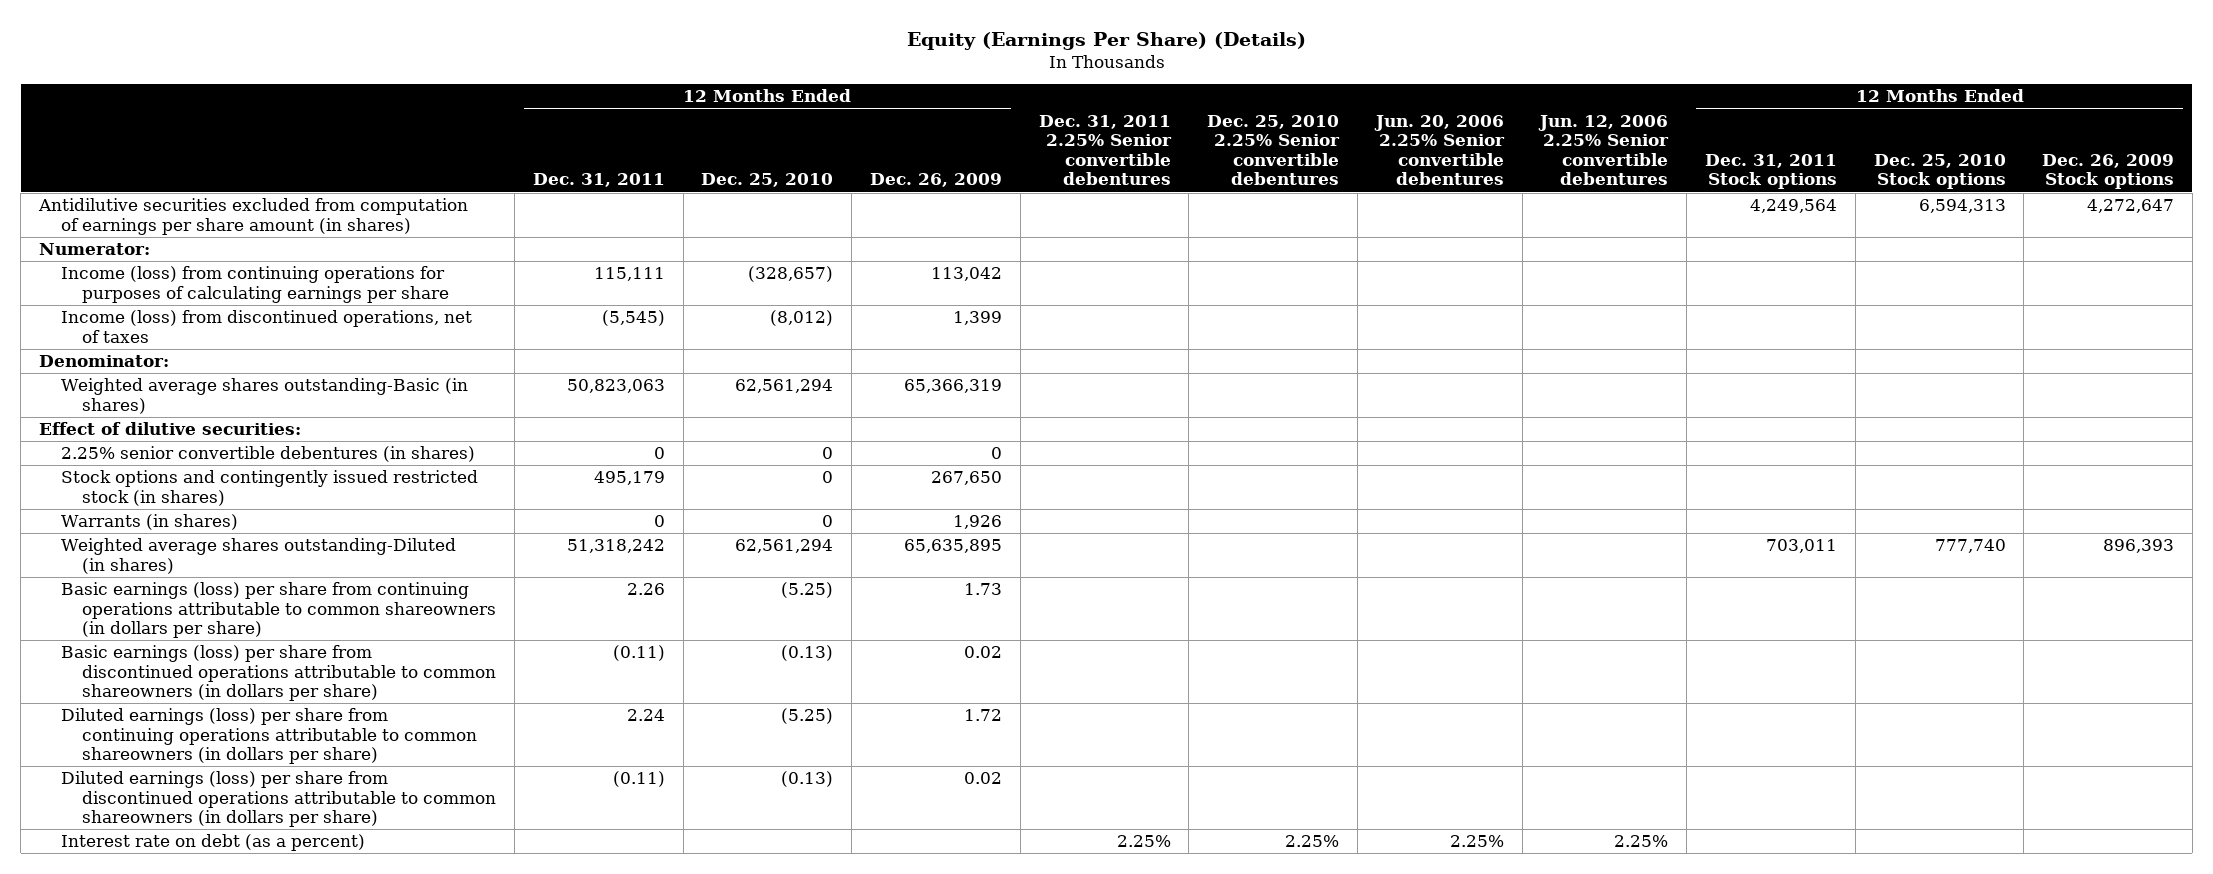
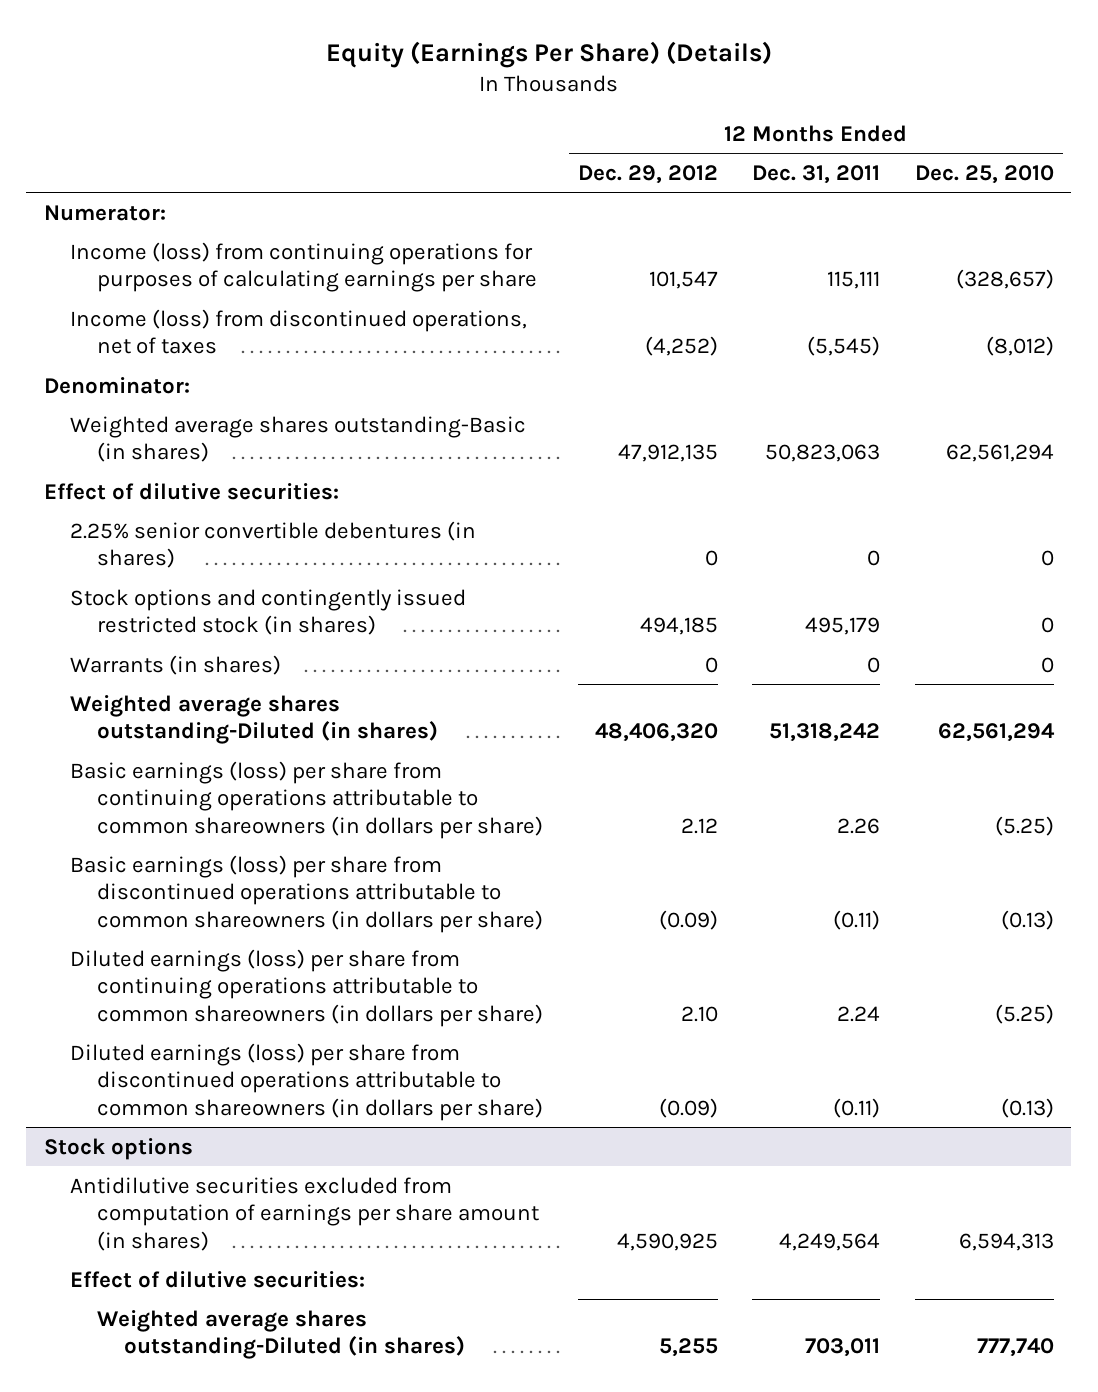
- | 12 Months Ended Dec. 31, 2011 | 12 Months Ended Dec. 25, 2010 | 12 Months Ended Dec. 26, 2009 | Dec. 31, 2011 2.25% Senior convertible debentures | Dec. 25, 2010 2.25% Senior convertible debentures | Jun. 20, 2006 2.25% Senior convertible debentures | Jun. 12, 2006 2.25% Senior convertible debentures | 12 Months Ended Dec. 31, 2011 Stock options | 12 Months Ended Dec. 25, 2010 Stock options | 12 Months Ended Dec. 26, 2009 Stock options
+ | 12 Months Ended Dec. 29, 2012 | 12 Months Ended Dec. 31, 2011 | 12 Months Ended Dec. 25, 2010
- Antidilutive securities excluded from computation of earnings per share amount (in shares) | | | | | | | | 4,249,564 | 6,594,313 | 4,272,647
- Interest rate on debt (as a percent) | | | | 2.25% | 2.25% | 2.25% | 2.25% | | |
+ Stock options
+ Antidilutive securities excluded from computation of earnings per share amount (in shares) | 4,590,925 | 4,249,564 | 6,594,313
+ Effect of dilutive securities:
+ Weighted average shares outstanding-Diluted (in shares) | 5,255 | 703,011 | 777,740

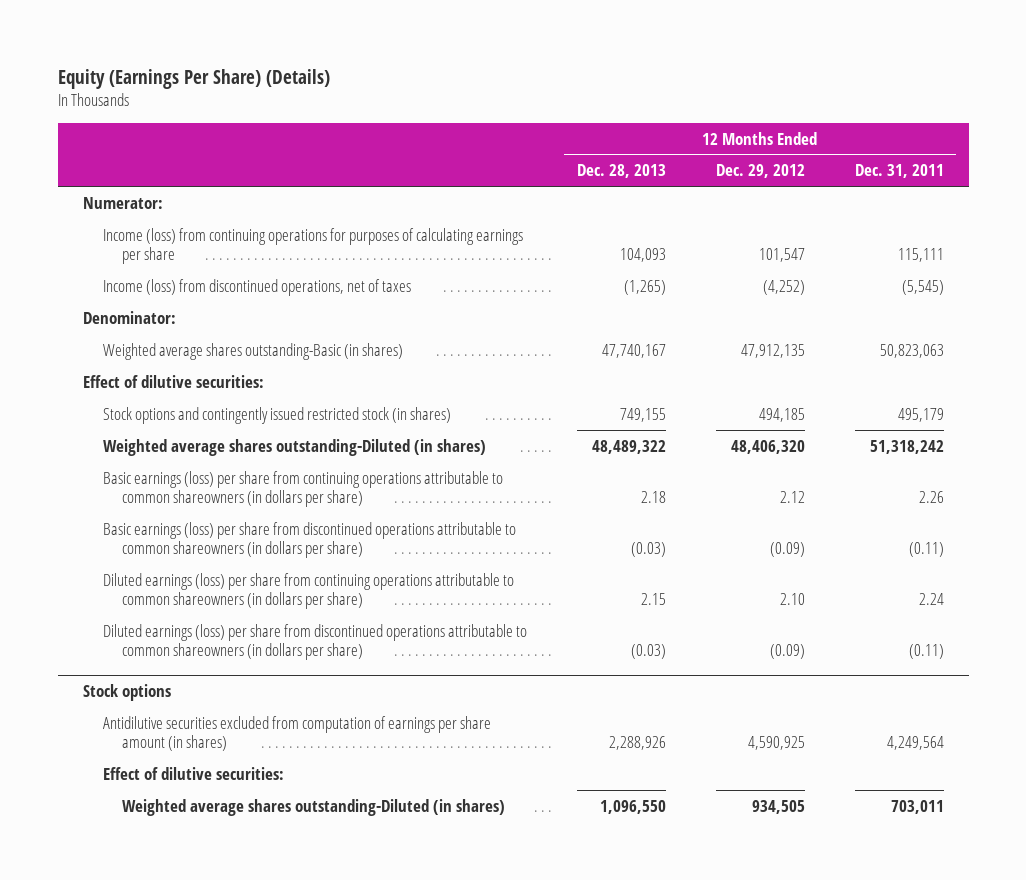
- | 12 Months Ended Dec. 29, 2012 | 12 Months Ended Dec. 31, 2011 | 12 Months Ended Dec. 25, 2010
+ | 12 Months Ended Dec. 28, 2013 | 12 Months Ended Dec. 29, 2012 | 12 Months Ended Dec. 31, 2011
- 2.25% senior convertible debentures (in shares) | 0 | 0 | 0
- Warrants (in shares) | 0 | 0 | 0
@ Stock options
- Weighted average shares outstanding-Diluted (in shares) | 5,255 | 703,011 | 777,740
+ Weighted average shares outstanding-Diluted (in shares) | 1,096,550 | 934,505 | 703,011

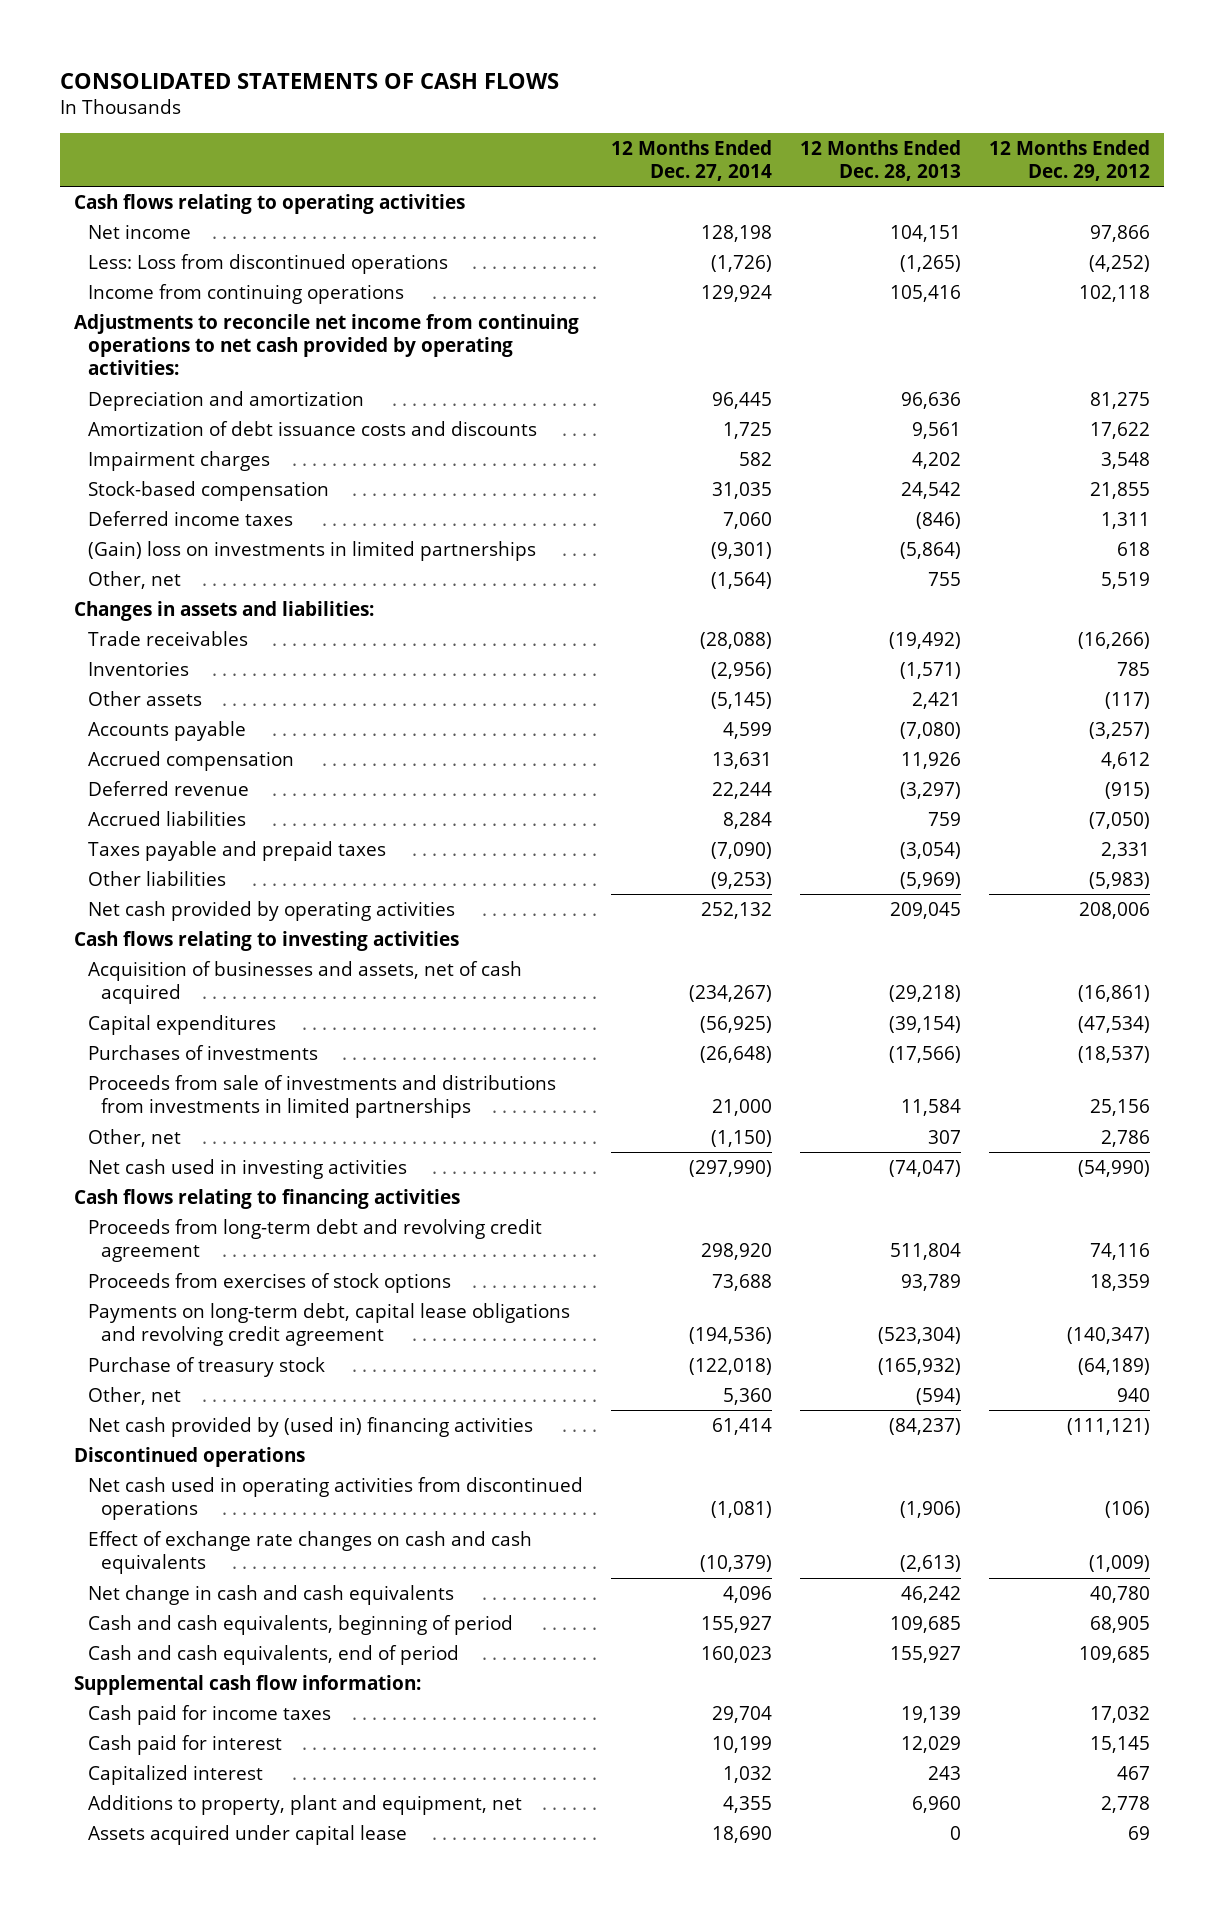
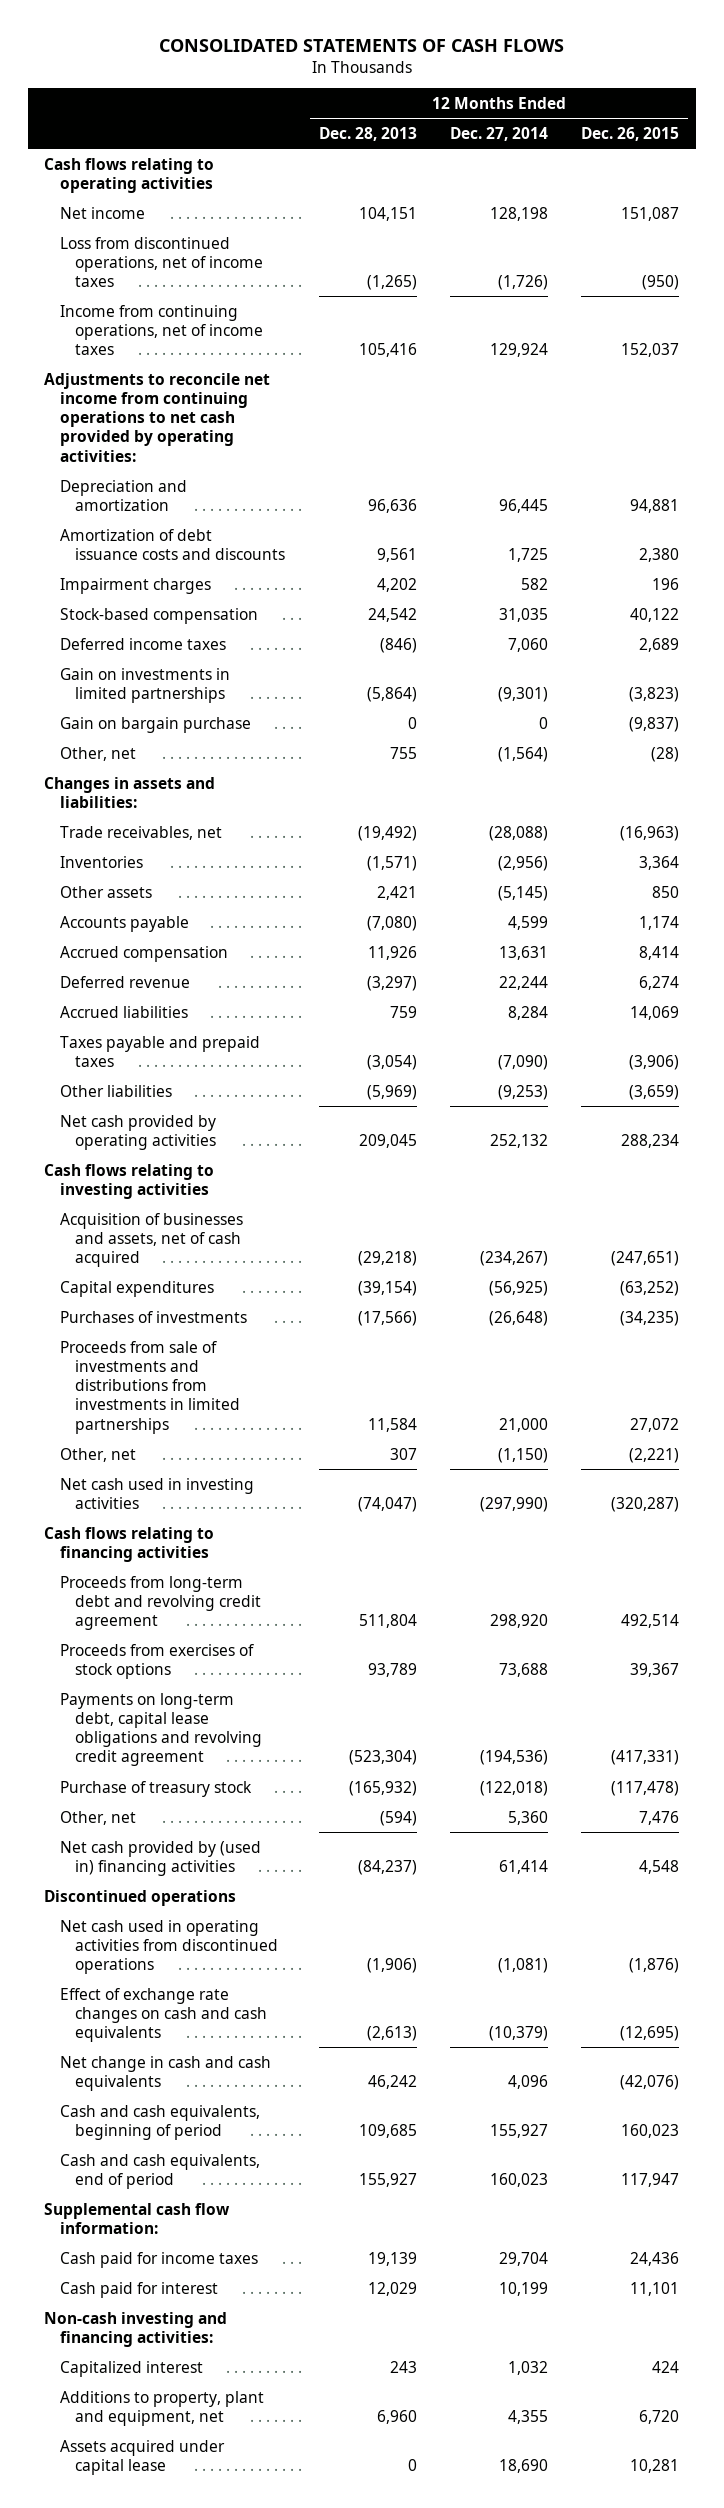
- | 12 Months Ended Dec. 27, 2014 | 12 Months Ended Dec. 28, 2013 | 12 Months Ended Dec. 29, 2012
+ | 12 Months Ended Dec. 28, 2013 | 12 Months Ended Dec. 27, 2014 | 12 Months Ended Dec. 26, 2015
- Less: Loss from discontinued operations | (1,726) | (1,265) | (4,252)
- Income from continuing operations | 129,924 | 105,416 | 102,118
+ Loss from discontinued operations, net of income taxes | (1,265) | (1,726) | (950)
+ Income from continuing operations, net of income taxes | 105,416 | 129,924 | 152,037
- (Gain) loss on investments in limited partnerships | (9,301) | (5,864) | 618
+ Gain on investments in limited partnerships | (5,864) | (9,301) | (3,823)
+ Gain on bargain purchase | 0 | 0 | (9,837)
- Trade receivables | (28,088) | (19,492) | (16,266)
+ Trade receivables, net | (19,492) | (28,088) | (16,963)
+ Non-cash investing and financing activities:

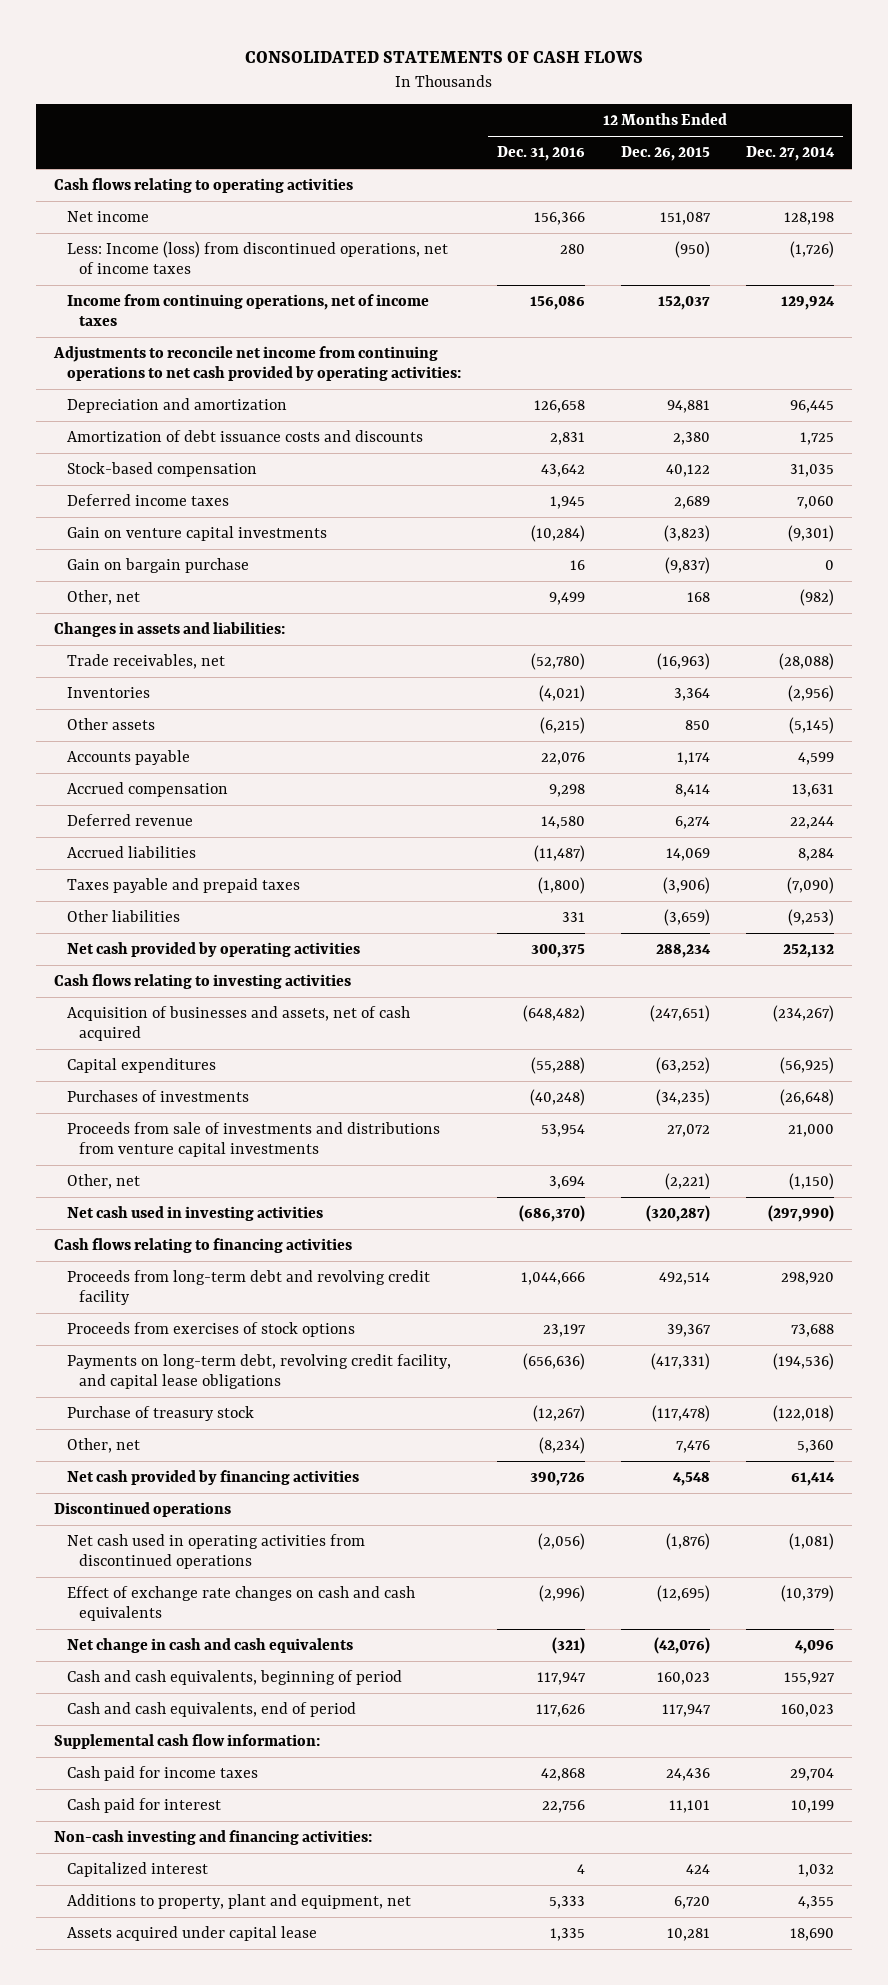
- | 12 Months Ended Dec. 28, 2013 | 12 Months Ended Dec. 27, 2014 | 12 Months Ended Dec. 26, 2015
+ | 12 Months Ended Dec. 31, 2016 | 12 Months Ended Dec. 26, 2015 | 12 Months Ended Dec. 27, 2014
- Loss from discontinued operations, net of income taxes | (1,265) | (1,726) | (950)
+ Less: Income (loss) from discontinued operations, net of income taxes | 280 | (950) | (1,726)
- Impairment charges | 4,202 | 582 | 196
- Gain on investments in limited partnerships | (5,864) | (9,301) | (3,823)
+ Gain on venture capital investments | (10,284) | (3,823) | (9,301)
- Other, net | 755 | (1,564) | (28)
+ Other, net | 9,499 | 168 | (982)
- Proceeds from sale of investments and distributions from investments in limited partnerships | 11,584 | 21,000 | 27,072
+ Proceeds from sale of investments and distributions from venture capital investments | 53,954 | 27,072 | 21,000
- Proceeds from long-term debt and revolving credit agreement | 511,804 | 298,920 | 492,514
+ Proceeds from long-term debt and revolving credit facility | 1,044,666 | 492,514 | 298,920
- Payments on long-term debt, capital lease obligations and revolving credit agreement | (523,304) | (194,536) | (417,331)
+ Payments on long-term debt, revolving credit facility, and capital lease obligations | (656,636) | (417,331) | (194,536)
- Net cash provided by (used in) financing activities | (84,237) | 61,414 | 4,548
+ Net cash provided by financing activities | 390,726 | 4,548 | 61,414

